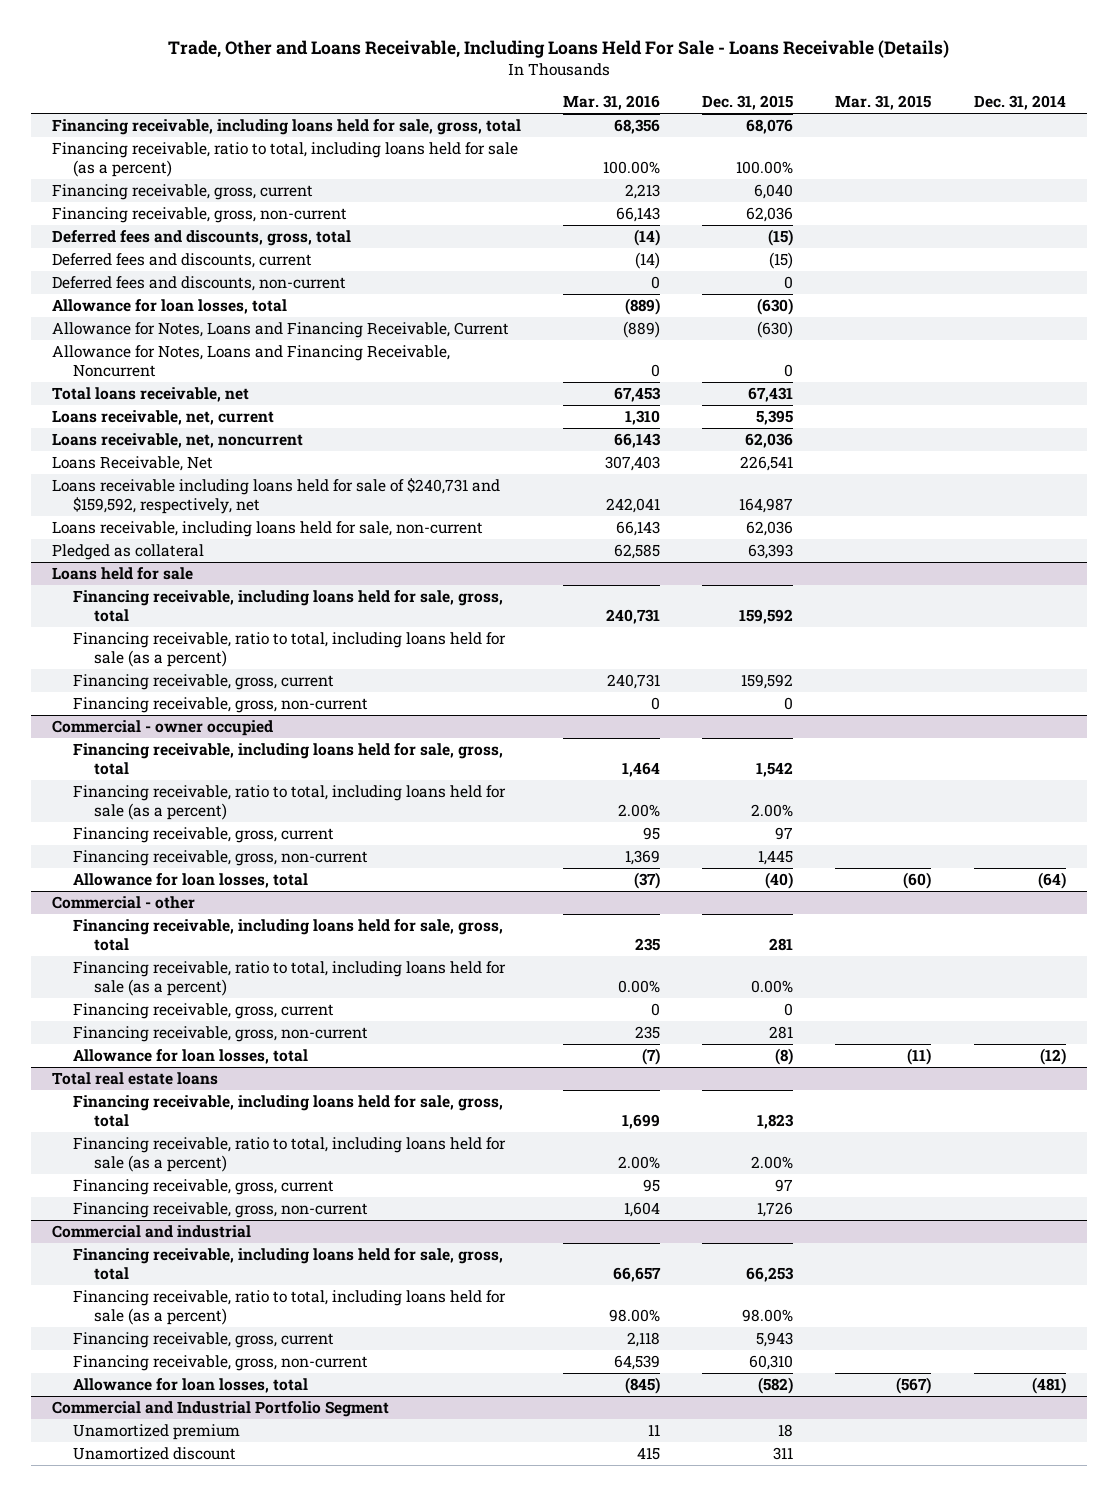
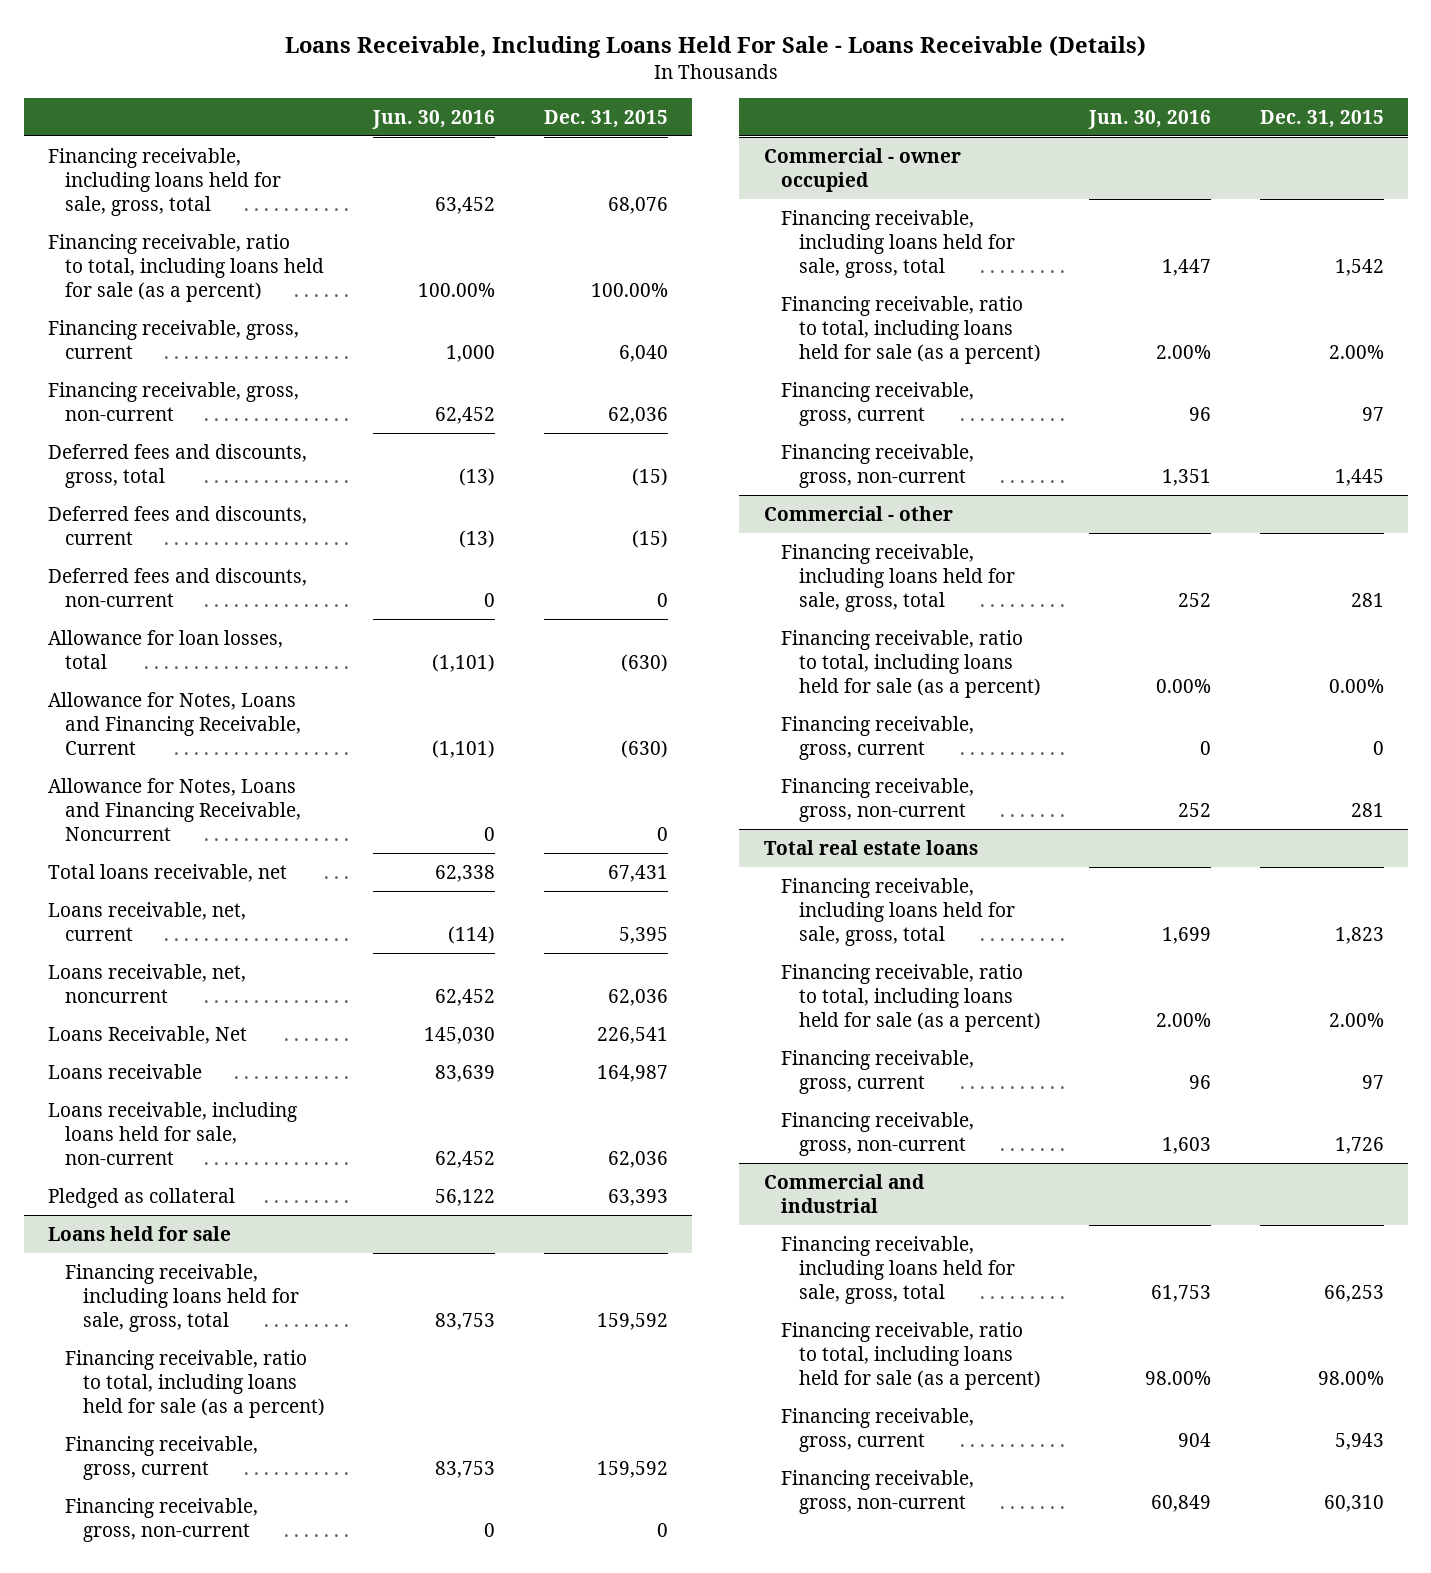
- Trade, Other and Loans Receivable, Including Loans Held For Sale - Loans Receivable (Details)
+ Loans Receivable, Including Loans Held For Sale - Loans Receivable (Details)
- | Mar. 31, 2016 | Dec. 31, 2015 | Mar. 31, 2015 | Dec. 31, 2014
+ | Jun. 30, 2016 | Dec. 31, 2015
- Loans receivable including loans held for sale of $240,731 and $159,592, respectively, net | 242,041 | 164,987 | |
+ Loans receivable | 83,639 | 164,987
@ Commercial - owner occupied
- Allowance for loan losses, total | (37) | (40) | (60) | (64)
@ Commercial - other
- Allowance for loan losses, total | (7) | (8) | (11) | (12)
@ Commercial and industrial
- Allowance for loan losses, total | (845) | (582) | (567) | (481)
- Commercial and Industrial Portfolio Segment
- Unamortized premium | 11 | 18 | |
- Unamortized discount | 415 | 311 | |

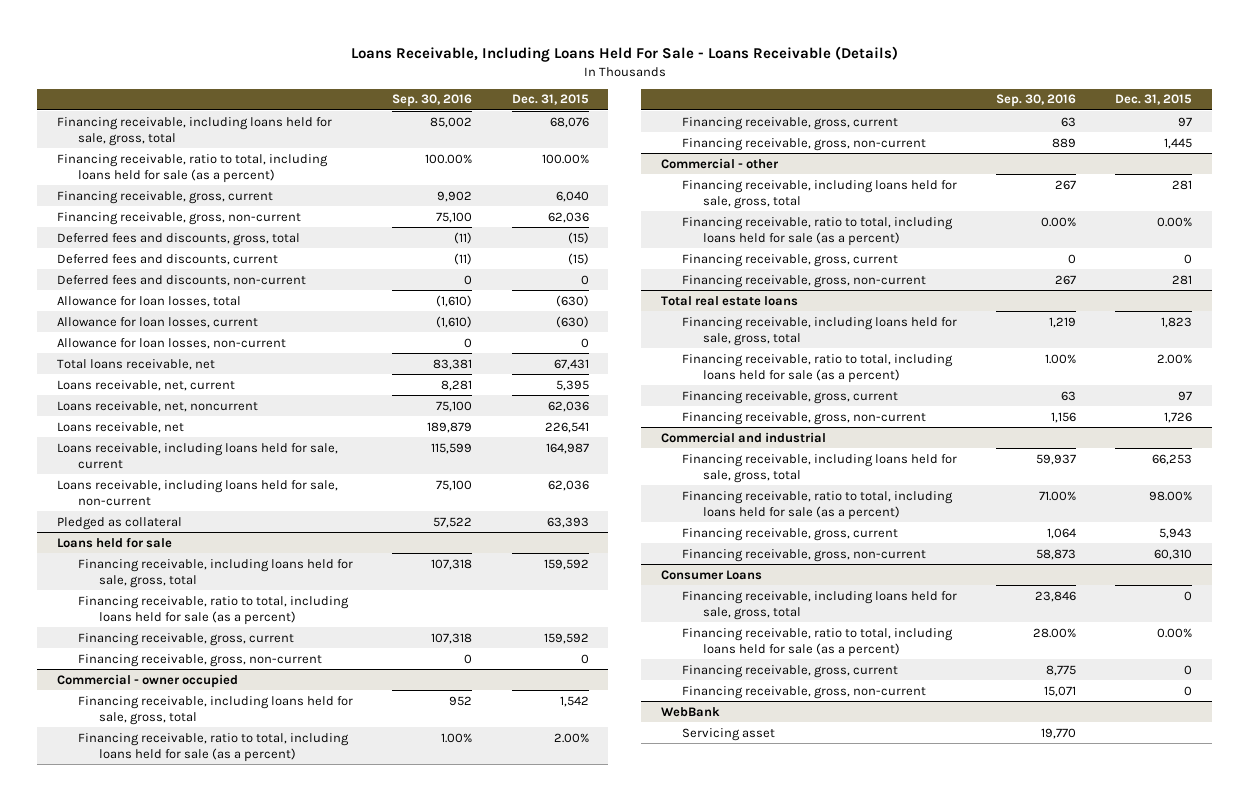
- | Jun. 30, 2016 | Dec. 31, 2015
+ | Sep. 30, 2016 | Dec. 31, 2015
- Allowance for Notes, Loans and Financing Receivable, Current | (1,101) | (630)
- Allowance for Notes, Loans and Financing Receivable, Noncurrent | 0 | 0
+ Allowance for loan losses, current | (1,610) | (630)
+ Allowance for loan losses, non-current | 0 | 0
- Loans Receivable, Net | 145,030 | 226,541
- Loans receivable | 83,639 | 164,987
+ Loans receivable, net | 189,879 | 226,541
+ Loans receivable, including loans held for sale, current | 115,599 | 164,987
+ Consumer Loans
+ Financing receivable, including loans held for sale, gross, total | 23,846 | 0
+ Financing receivable, ratio to total, including loans held for sale (as a percent) | 28.00% | 0.00%
+ Financing receivable, gross, current | 8,775 | 0
+ Financing receivable, gross, non-current | 15,071 | 0
+ WebBank
+ Servicing asset | 19,770 |

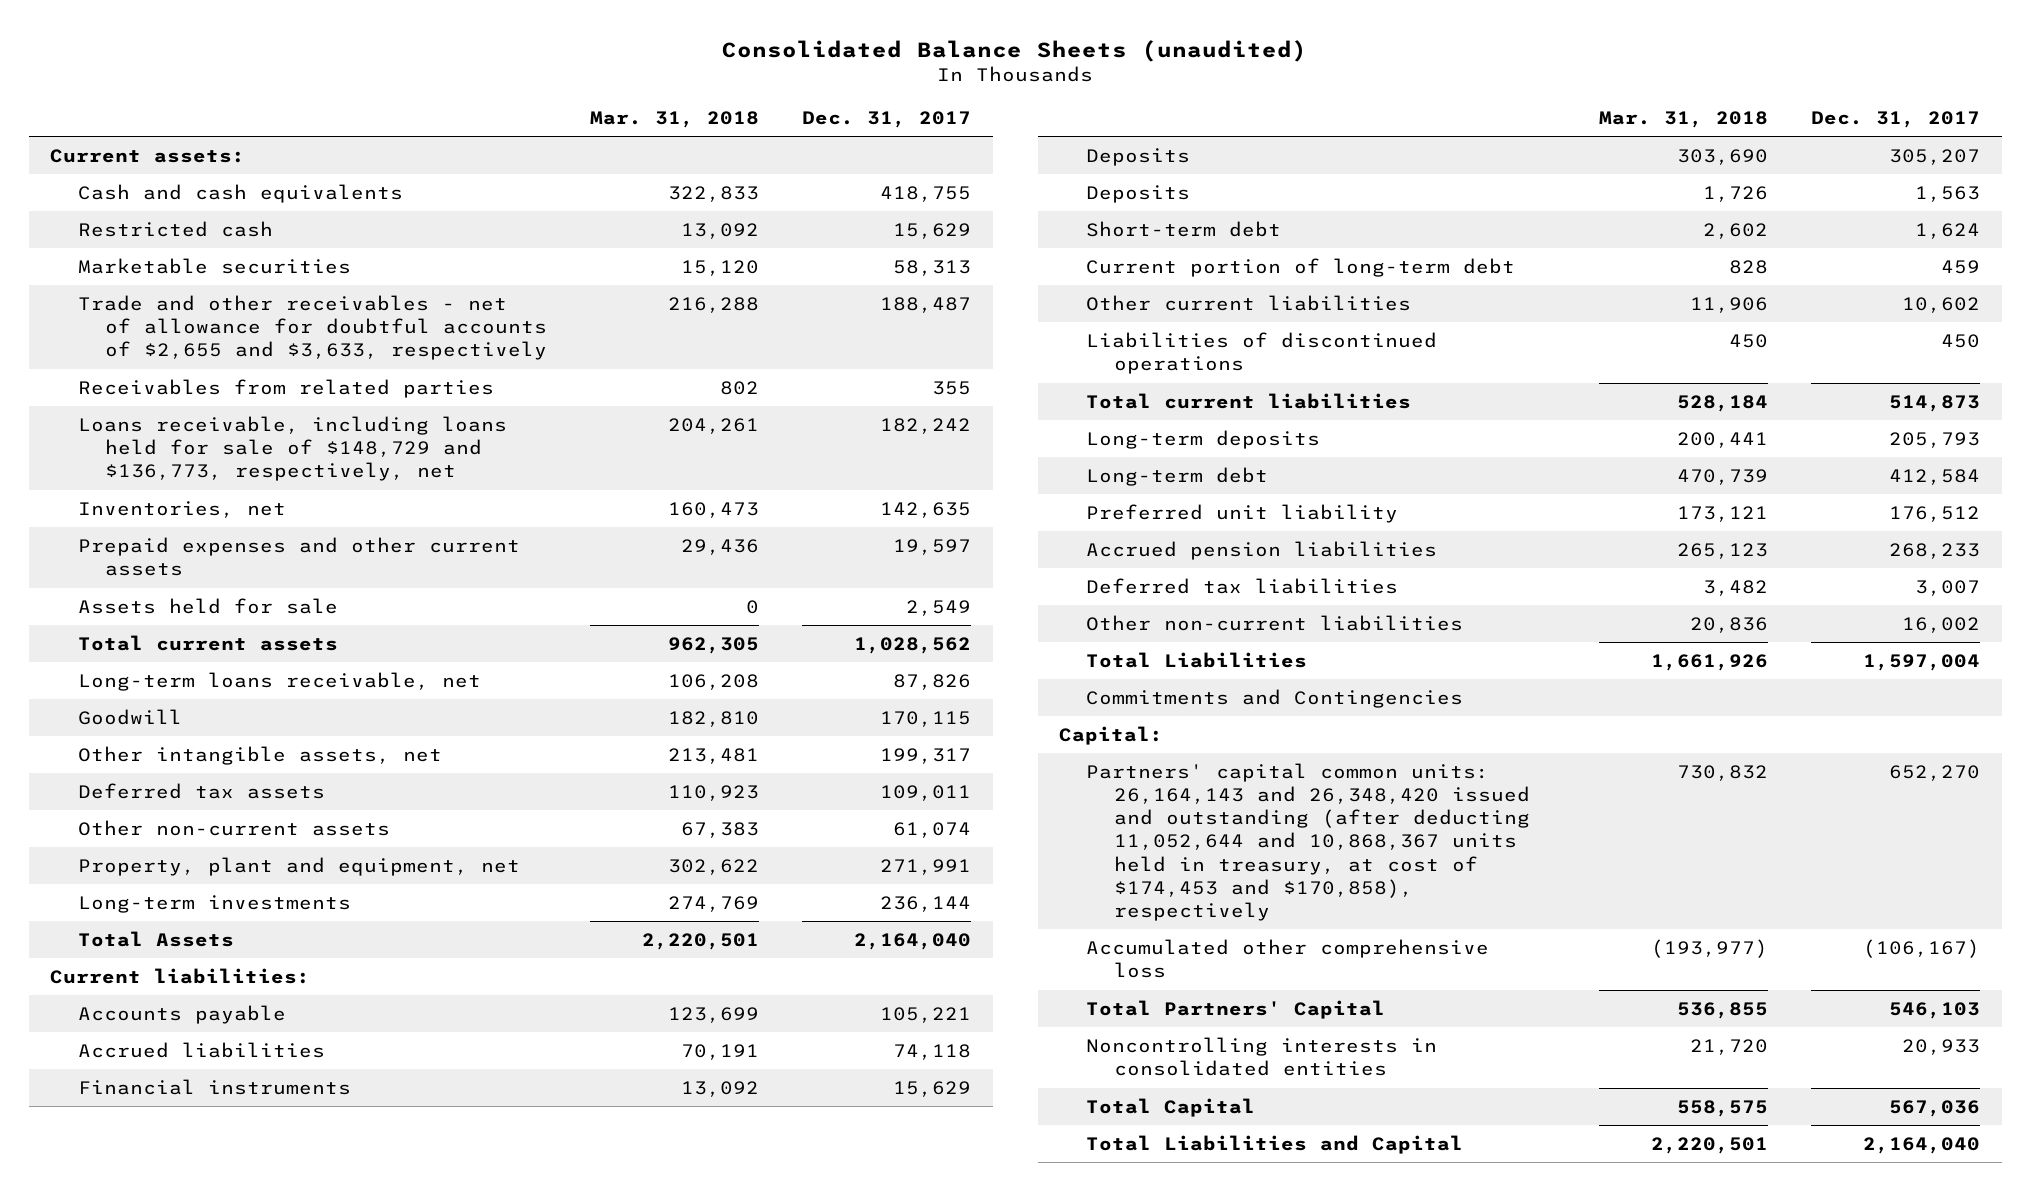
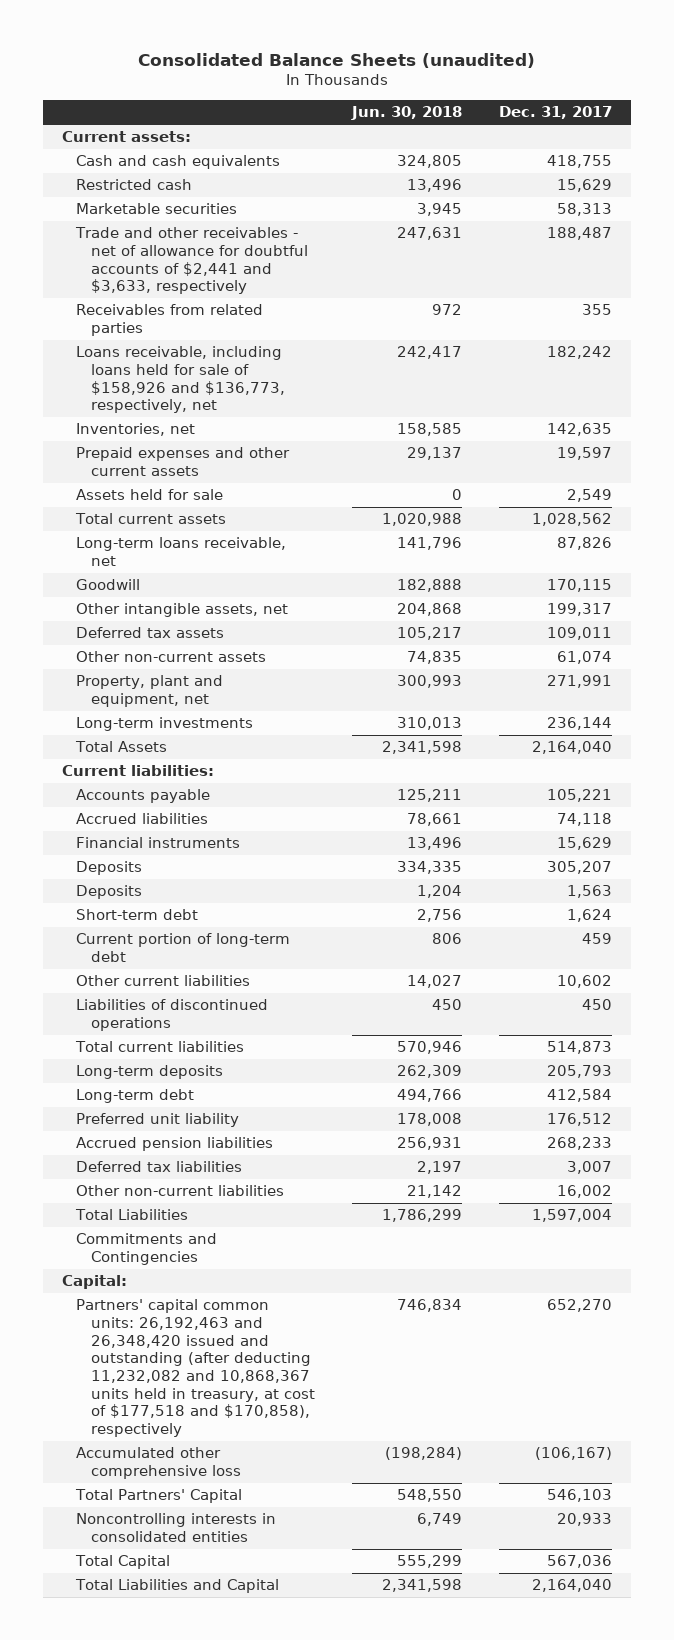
- | Mar. 31, 2018 | Dec. 31, 2017
+ | Jun. 30, 2018 | Dec. 31, 2017
- Trade and other receivables - net of allowance for doubtful accounts of $2,655 and $3,633, respectively | 216,288 | 188,487
+ Trade and other receivables - net of allowance for doubtful accounts of $2,441 and $3,633, respectively | 247,631 | 188,487
- Loans receivable, including loans held for sale of $148,729 and $136,773, respectively, net | 204,261 | 182,242
+ Loans receivable, including loans held for sale of $158,926 and $136,773, respectively, net | 242,417 | 182,242
- Partners' capital common units: 26,164,143 and 26,348,420 issued and outstanding (after deducting 11,052,644 and 10,868,367 units held in treasury, at cost of $174,453 and $170,858), respectively | 730,832 | 652,270
+ Partners' capital common units: 26,192,463 and 26,348,420 issued and outstanding (after deducting 11,232,082 and 10,868,367 units held in treasury, at cost of $177,518 and $170,858), respectively | 746,834 | 652,270

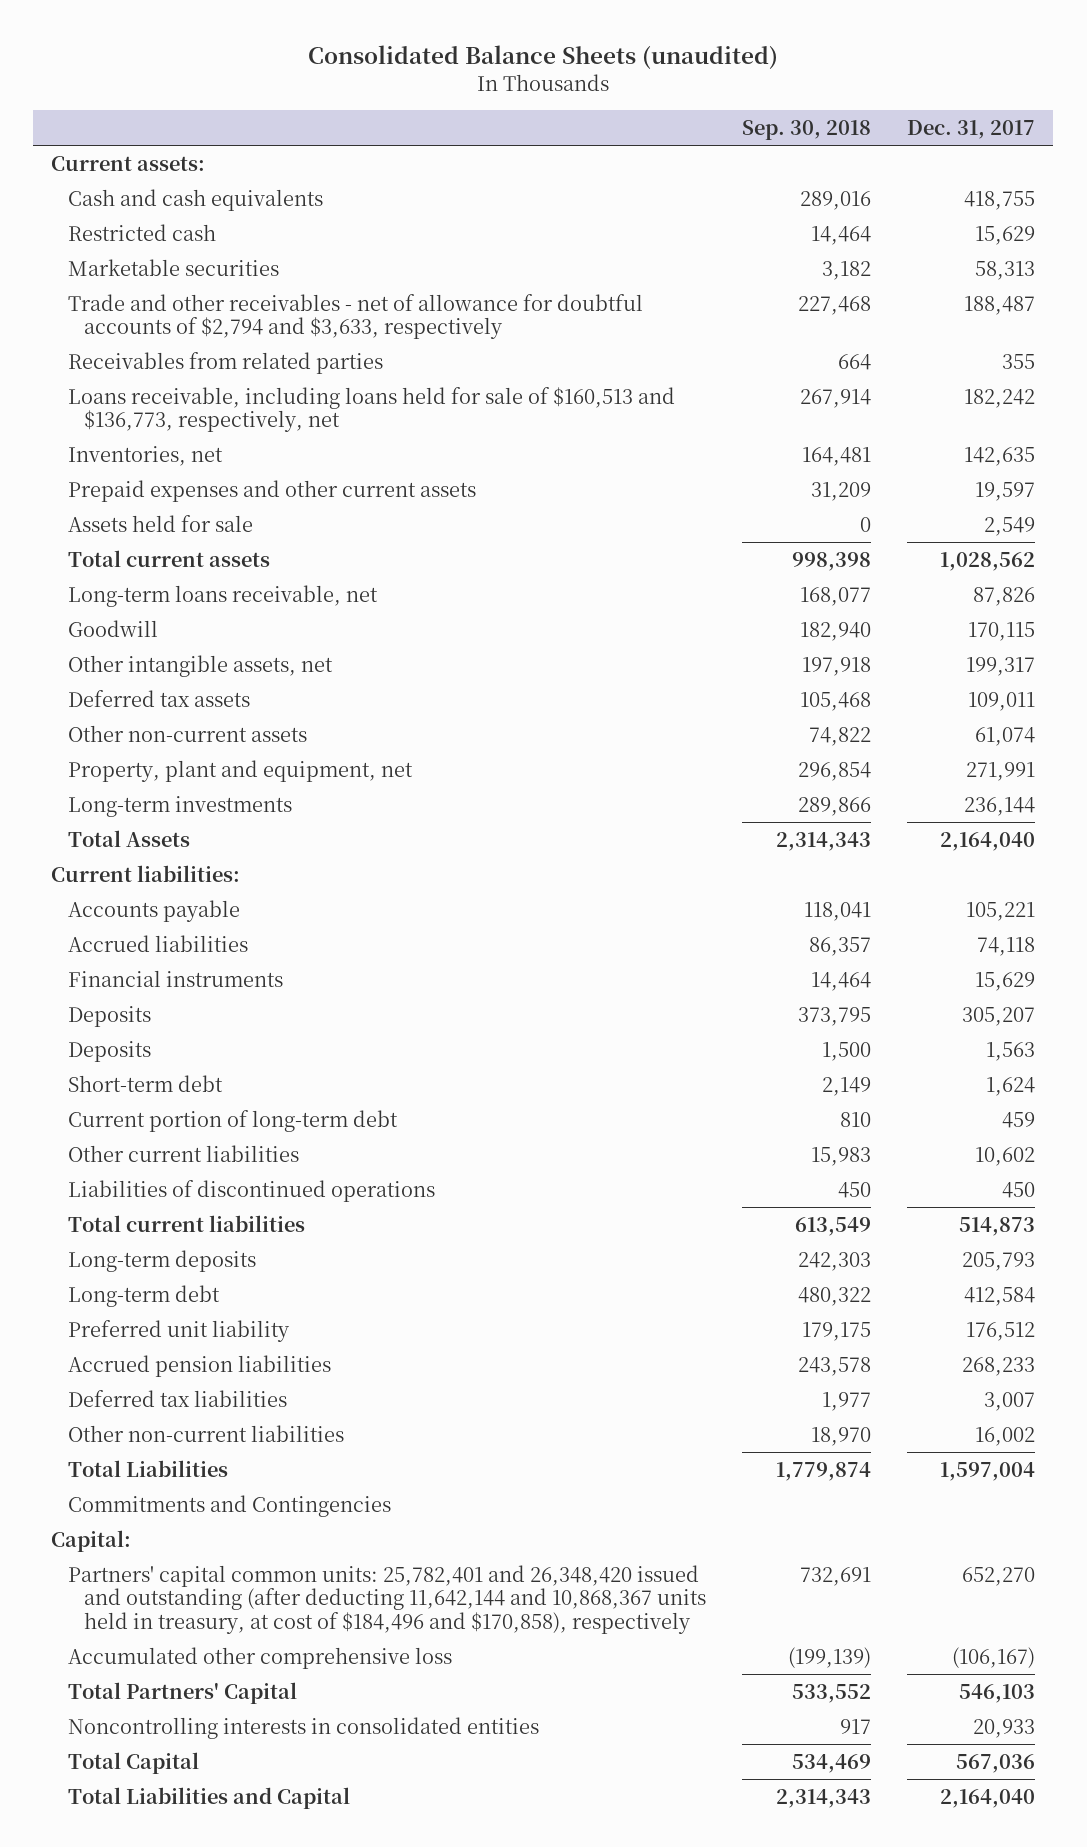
- | Jun. 30, 2018 | Dec. 31, 2017
+ | Sep. 30, 2018 | Dec. 31, 2017
- Trade and other receivables - net of allowance for doubtful accounts of $2,441 and $3,633, respectively | 247,631 | 188,487
+ Trade and other receivables - net of allowance for doubtful accounts of $2,794 and $3,633, respectively | 227,468 | 188,487
- Loans receivable, including loans held for sale of $158,926 and $136,773, respectively, net | 242,417 | 182,242
+ Loans receivable, including loans held for sale of $160,513 and $136,773, respectively, net | 267,914 | 182,242
- Partners' capital common units: 26,192,463 and 26,348,420 issued and outstanding (after deducting 11,232,082 and 10,868,367 units held in treasury, at cost of $177,518 and $170,858), respectively | 746,834 | 652,270
+ Partners' capital common units: 25,782,401 and 26,348,420 issued and outstanding (after deducting 11,642,144 and 10,868,367 units held in treasury, at cost of $184,496 and $170,858), respectively | 732,691 | 652,270

